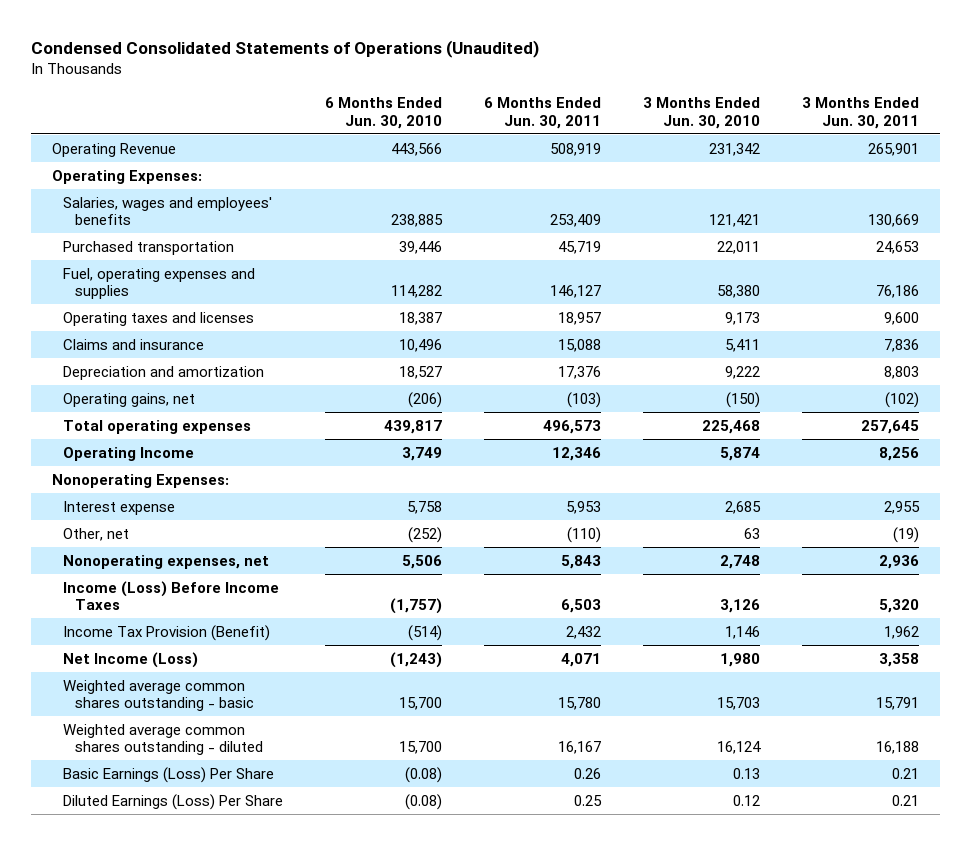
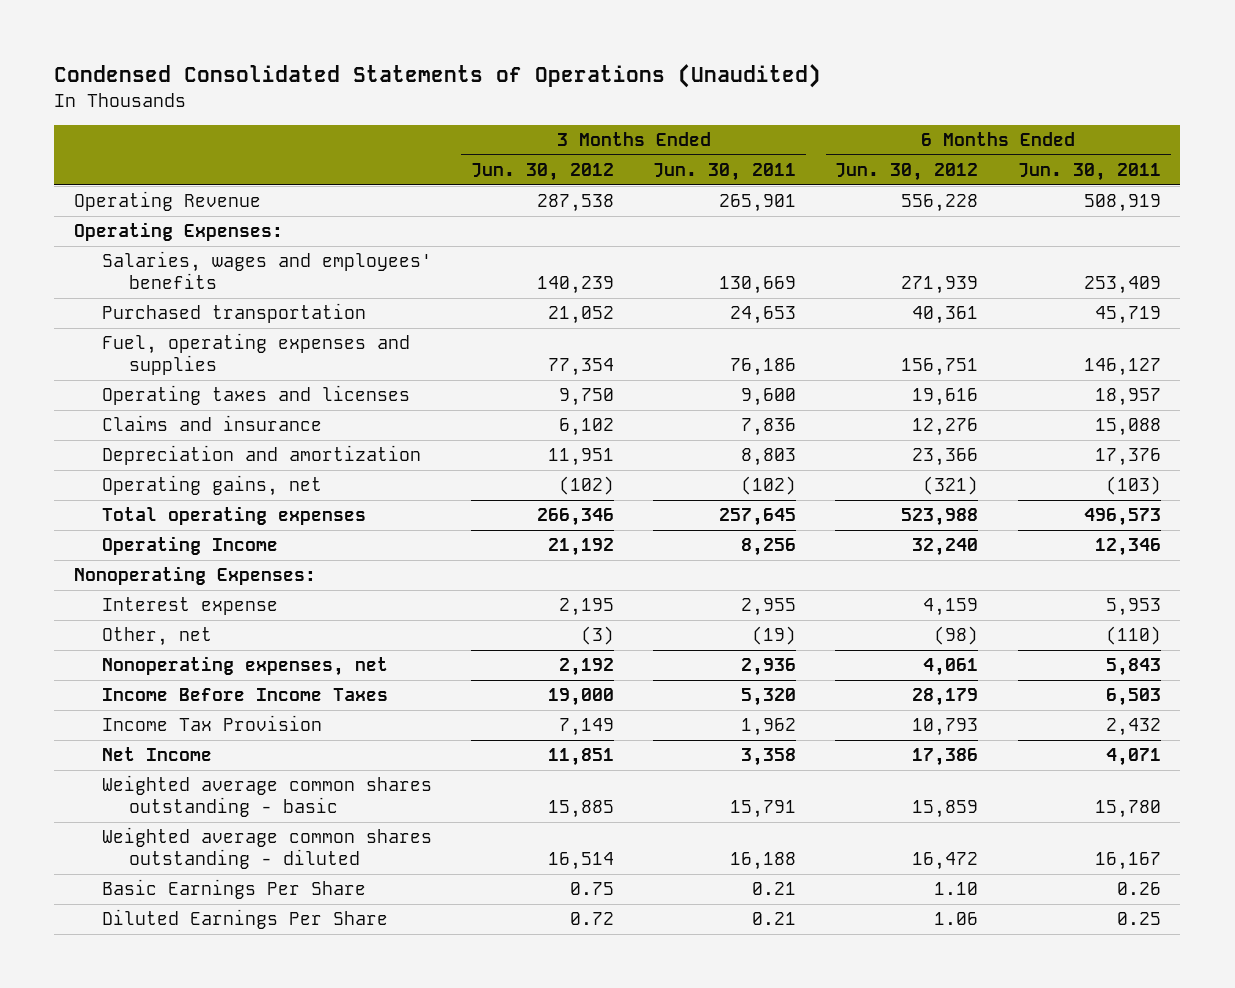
- | 6 Months Ended Jun. 30, 2010 | 6 Months Ended Jun. 30, 2011 | 3 Months Ended Jun. 30, 2010 | 3 Months Ended Jun. 30, 2011
+ | 3 Months Ended Jun. 30, 2012 | 3 Months Ended Jun. 30, 2011 | 6 Months Ended Jun. 30, 2012 | 6 Months Ended Jun. 30, 2011
- Income (Loss) Before Income Taxes | (1,757) | 6,503 | 3,126 | 5,320
- Income Tax Provision (Benefit) | (514) | 2,432 | 1,146 | 1,962
- Net Income (Loss) | (1,243) | 4,071 | 1,980 | 3,358
+ Income Before Income Taxes | 19,000 | 5,320 | 28,179 | 6,503
+ Income Tax Provision | 7,149 | 1,962 | 10,793 | 2,432
+ Net Income | 11,851 | 3,358 | 17,386 | 4,071
- Basic Earnings (Loss) Per Share | (0.08) | 0.26 | 0.13 | 0.21
- Diluted Earnings (Loss) Per Share | (0.08) | 0.25 | 0.12 | 0.21
+ Basic Earnings Per Share | 0.75 | 0.21 | 1.10 | 0.26
+ Diluted Earnings Per Share | 0.72 | 0.21 | 1.06 | 0.25

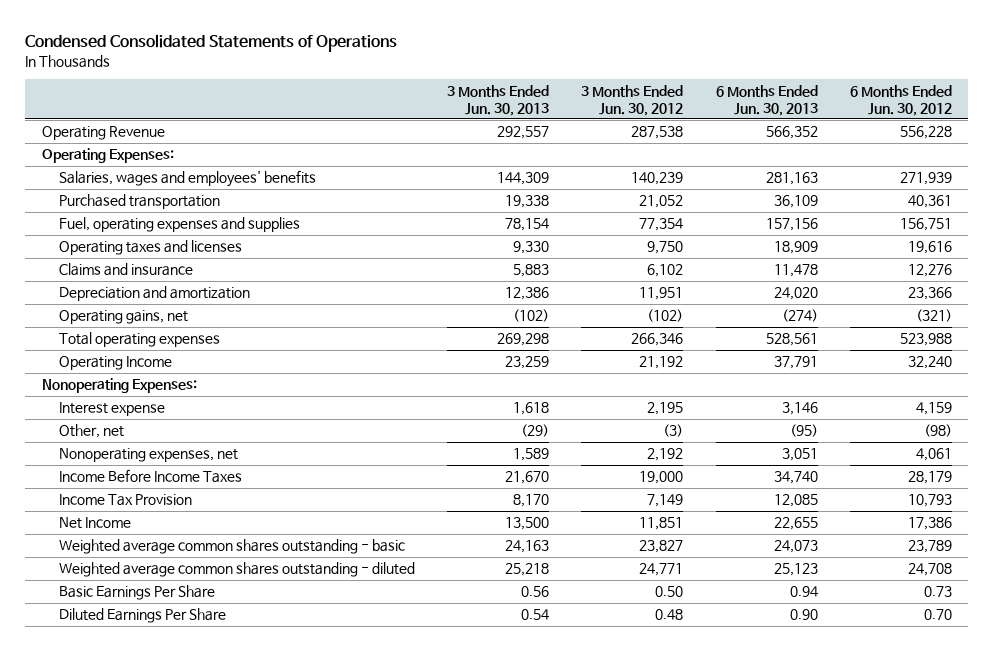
- Condensed Consolidated Statements of Operations (Unaudited)
+ Condensed Consolidated Statements of Operations
- | 3 Months Ended Jun. 30, 2012 | 3 Months Ended Jun. 30, 2011 | 6 Months Ended Jun. 30, 2012 | 6 Months Ended Jun. 30, 2011
+ | 3 Months Ended Jun. 30, 2013 | 3 Months Ended Jun. 30, 2012 | 6 Months Ended Jun. 30, 2013 | 6 Months Ended Jun. 30, 2012
- Weighted average common shares outstanding - basic | 15,885 | 15,791 | 15,859 | 15,780
- Weighted average common shares outstanding - diluted | 16,514 | 16,188 | 16,472 | 16,167
- Basic Earnings Per Share | 0.75 | 0.21 | 1.10 | 0.26
- Diluted Earnings Per Share | 0.72 | 0.21 | 1.06 | 0.25
+ Weighted average common shares outstanding - basic | 24,163 | 23,827 | 24,073 | 23,789
+ Weighted average common shares outstanding - diluted | 25,218 | 24,771 | 25,123 | 24,708
+ Basic Earnings Per Share | 0.56 | 0.50 | 0.94 | 0.73
+ Diluted Earnings Per Share | 0.54 | 0.48 | 0.90 | 0.70

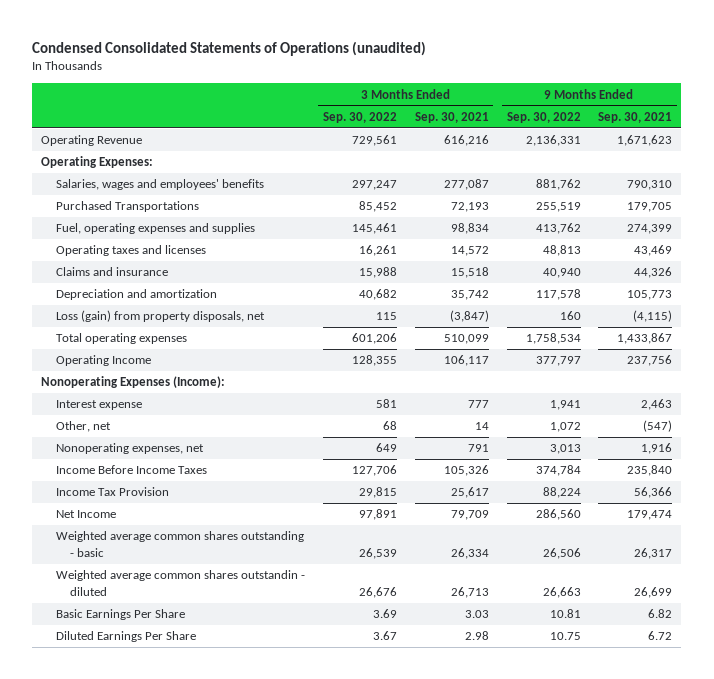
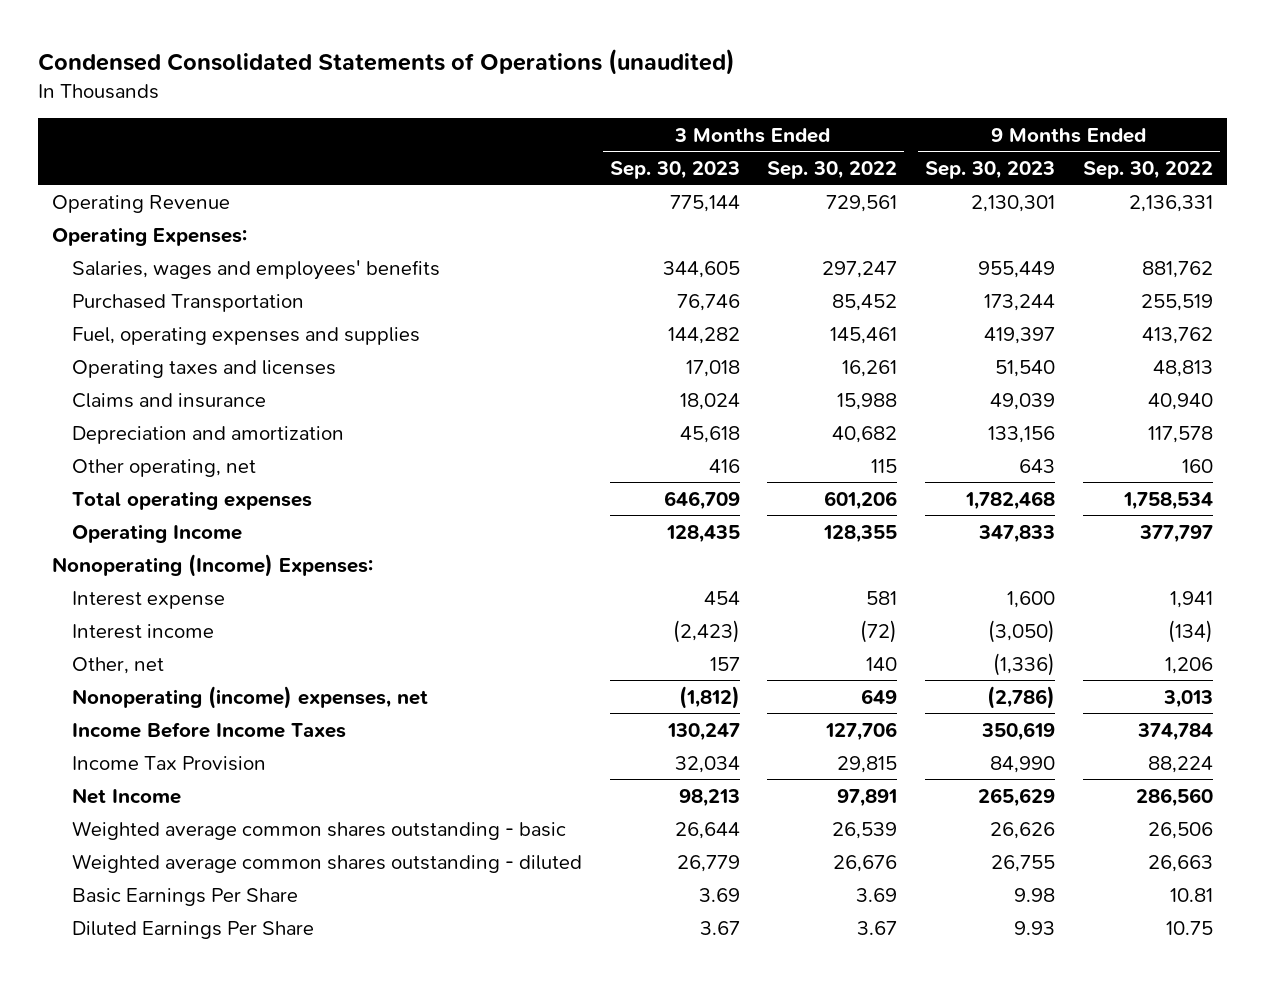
- | 3 Months Ended Sep. 30, 2022 | 3 Months Ended Sep. 30, 2021 | 9 Months Ended Sep. 30, 2022 | 9 Months Ended Sep. 30, 2021
+ | 3 Months Ended Sep. 30, 2023 | 3 Months Ended Sep. 30, 2022 | 9 Months Ended Sep. 30, 2023 | 9 Months Ended Sep. 30, 2022
- Purchased Transportations | 85,452 | 72,193 | 255,519 | 179,705
+ Purchased Transportation | 76,746 | 85,452 | 173,244 | 255,519
- Loss (gain) from property disposals, net | 115 | (3,847) | 160 | (4,115)
+ Other operating, net | 416 | 115 | 643 | 160
- Nonoperating Expenses (Income):
+ Nonoperating (Income) Expenses:
- Other, net | 68 | 14 | 1,072 | (547)
- Nonoperating expenses, net | 649 | 791 | 3,013 | 1,916
+ Interest income | (2,423) | (72) | (3,050) | (134)
+ Other, net | 157 | 140 | (1,336) | 1,206
+ Nonoperating (income) expenses, net | (1,812) | 649 | (2,786) | 3,013
- Weighted average common shares outstandin - diluted | 26,676 | 26,713 | 26,663 | 26,699
+ Weighted average common shares outstanding - diluted | 26,779 | 26,676 | 26,755 | 26,663

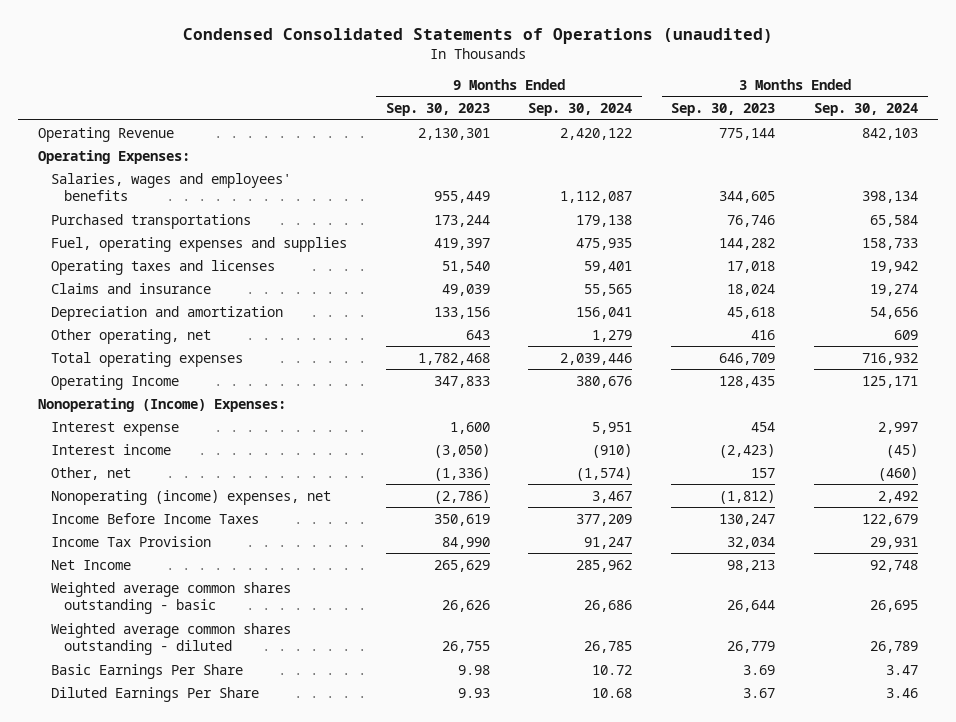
- | 3 Months Ended Sep. 30, 2023 | 3 Months Ended Sep. 30, 2022 | 9 Months Ended Sep. 30, 2023 | 9 Months Ended Sep. 30, 2022
+ | 9 Months Ended Sep. 30, 2023 | 9 Months Ended Sep. 30, 2024 | 3 Months Ended Sep. 30, 2023 | 3 Months Ended Sep. 30, 2024
- Purchased Transportation | 76,746 | 85,452 | 173,244 | 255,519
+ Purchased transportations | 173,244 | 179,138 | 76,746 | 65,584

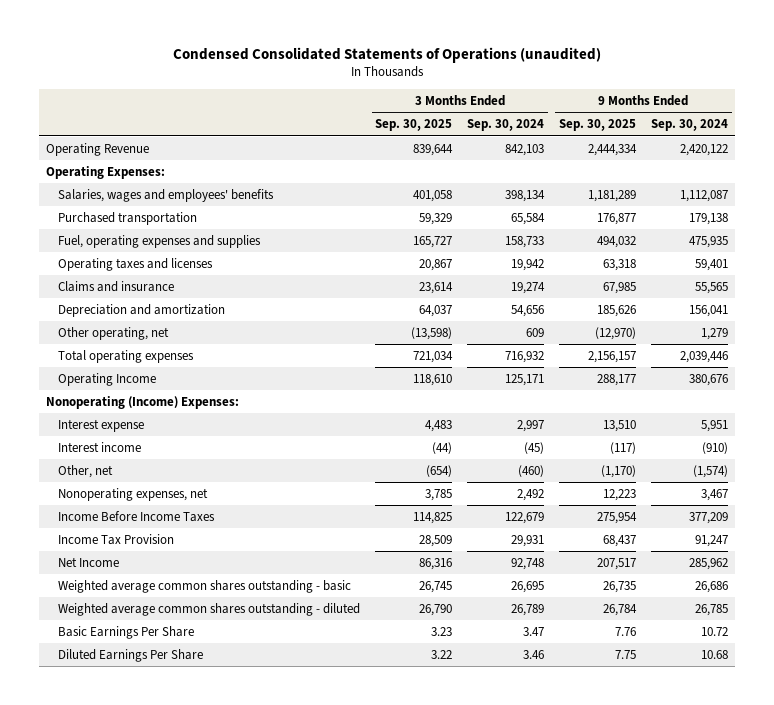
- | 9 Months Ended Sep. 30, 2023 | 9 Months Ended Sep. 30, 2024 | 3 Months Ended Sep. 30, 2023 | 3 Months Ended Sep. 30, 2024
+ | 3 Months Ended Sep. 30, 2025 | 3 Months Ended Sep. 30, 2024 | 9 Months Ended Sep. 30, 2025 | 9 Months Ended Sep. 30, 2024
- Purchased transportations | 173,244 | 179,138 | 76,746 | 65,584
+ Purchased transportation | 59,329 | 65,584 | 176,877 | 179,138
- Nonoperating (income) expenses, net | (2,786) | 3,467 | (1,812) | 2,492
+ Nonoperating expenses, net | 3,785 | 2,492 | 12,223 | 3,467

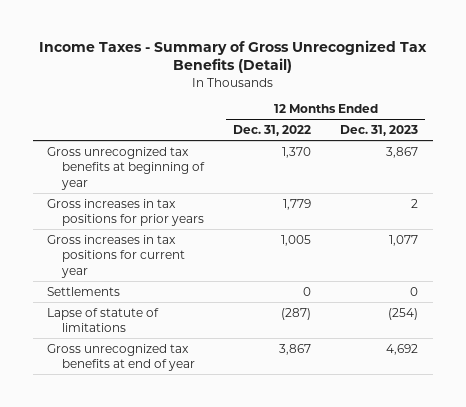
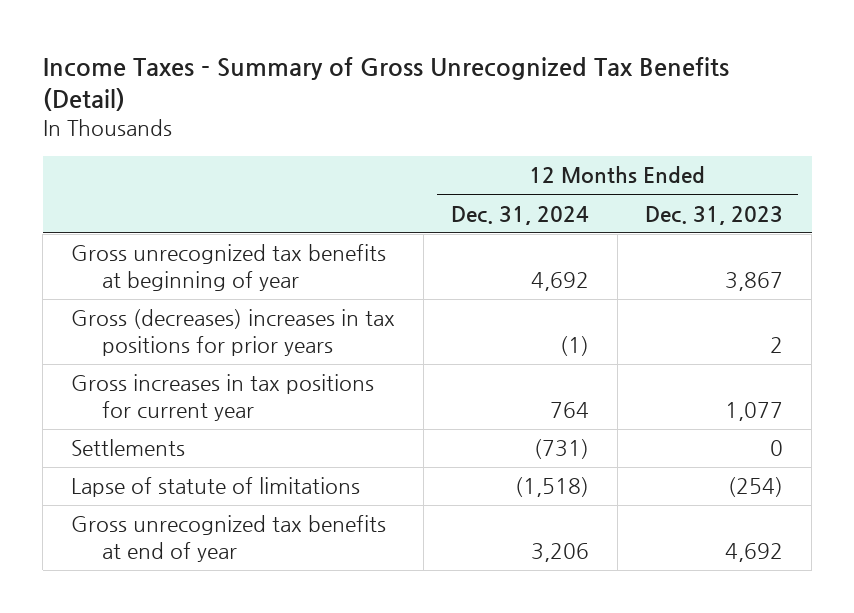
- | 12 Months Ended Dec. 31, 2022 | 12 Months Ended Dec. 31, 2023
+ | 12 Months Ended Dec. 31, 2024 | 12 Months Ended Dec. 31, 2023
- Gross increases in tax positions for prior years | 1,779 | 2
+ Gross (decreases) increases in tax positions for prior years | (1) | 2

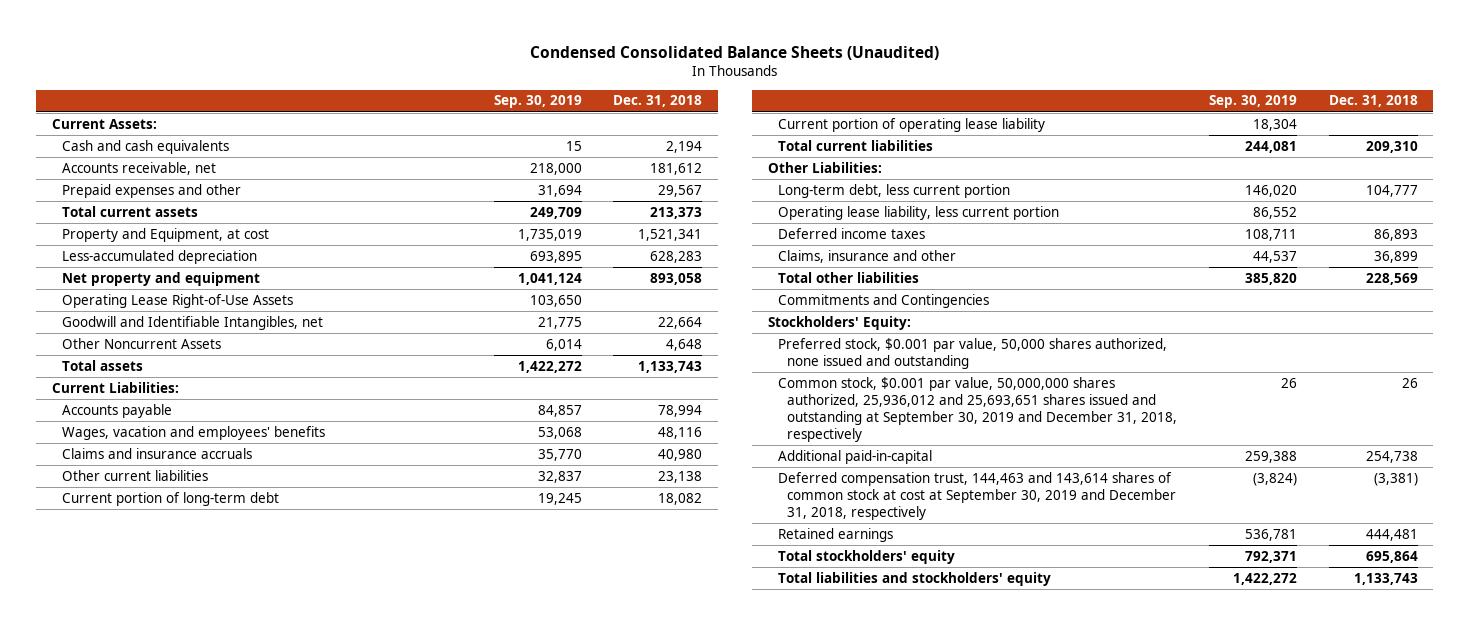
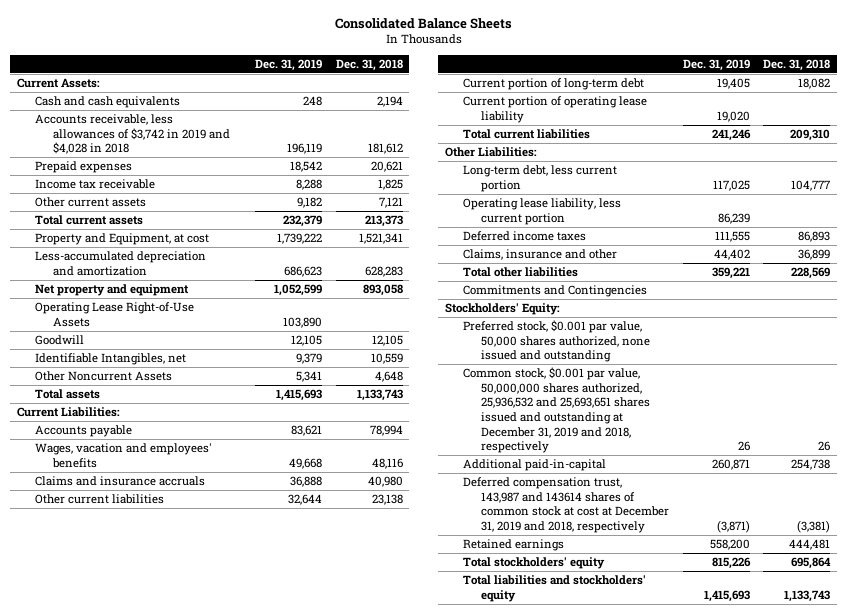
- Condensed Consolidated Balance Sheets (Unaudited)
+ Consolidated Balance Sheets
- | Sep. 30, 2019 | Dec. 31, 2018
+ | Dec. 31, 2019 | Dec. 31, 2018
- Accounts receivable, net | 218,000 | 181,612
- Prepaid expenses and other | 31,694 | 29,567
+ Accounts receivable, less allowances of $3,742 in 2019 and $4,028 in 2018 | 196,119 | 181,612
+ Prepaid expenses | 18,542 | 20,621
+ Income tax receivable | 8,288 | 1,825
+ Other current assets | 9,182 | 7,121
- Less-accumulated depreciation | 693,895 | 628,283
+ Less-accumulated depreciation and amortization | 686,623 | 628,283
- Goodwill and Identifiable Intangibles, net | 21,775 | 22,664
+ Goodwill | 12,105 | 12,105
+ Identifiable Intangibles, net | 9,379 | 10,559
- Common stock, $0.001 par value, 50,000,000 shares authorized, 25,936,012 and 25,693,651 shares issued and outstanding at September 30, 2019 and December 31, 2018, respectively | 26 | 26
+ Common stock, $0.001 par value, 50,000,000 shares authorized, 25,936,532 and 25,693,651 shares issued and outstanding at December 31, 2019 and 2018, respectively | 26 | 26
- Deferred compensation trust, 144,463 and 143,614 shares of common stock at cost at September 30, 2019 and December 31, 2018, respectively | (3,824) | (3,381)
+ Deferred compensation trust, 143,987 and 143614 shares of common stock at cost at December 31, 2019 and 2018, respectively | (3,871) | (3,381)

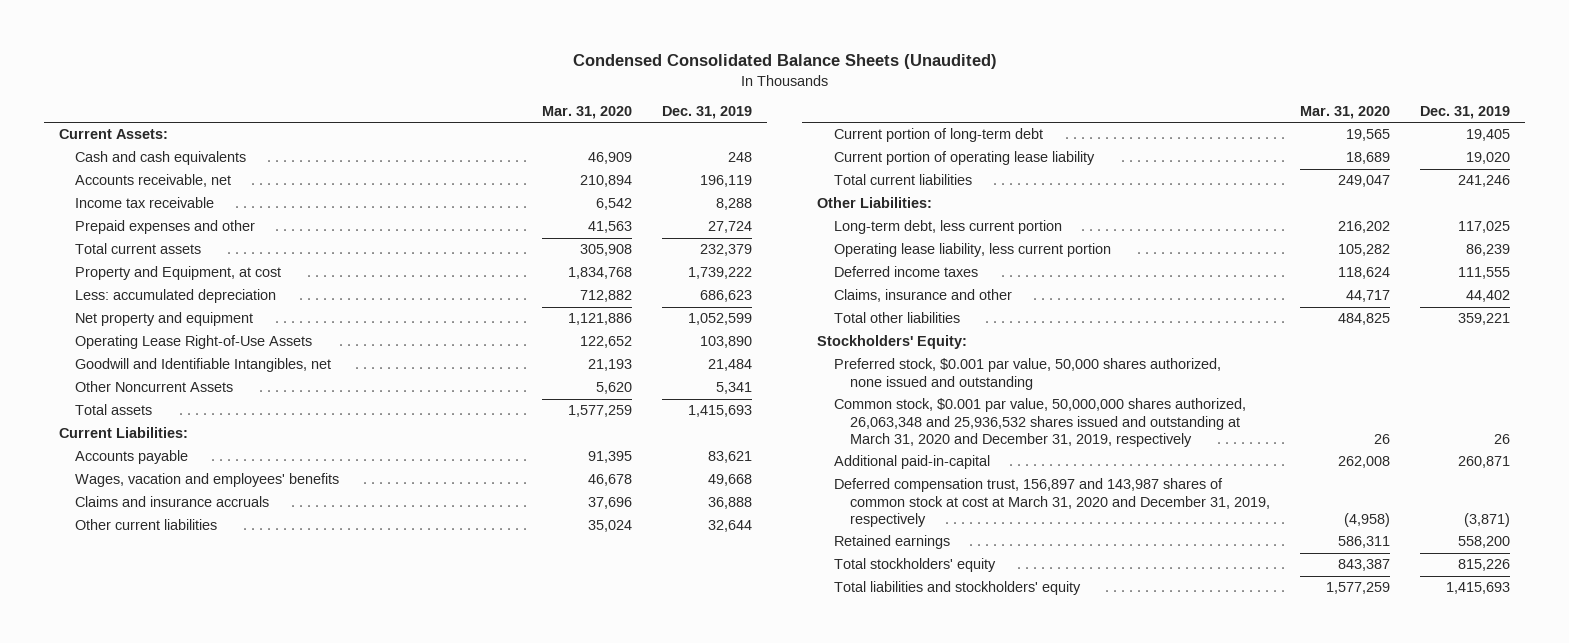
- Consolidated Balance Sheets
+ Condensed Consolidated Balance Sheets (Unaudited)
- | Dec. 31, 2019 | Dec. 31, 2018
+ | Mar. 31, 2020 | Dec. 31, 2019
- Accounts receivable, less allowances of $3,742 in 2019 and $4,028 in 2018 | 196,119 | 181,612
- Prepaid expenses | 18,542 | 20,621
+ Accounts receivable, net | 210,894 | 196,119
- Other current assets | 9,182 | 7,121
+ Prepaid expenses and other | 41,563 | 27,724
- Less-accumulated depreciation and amortization | 686,623 | 628,283
+ Less: accumulated depreciation | 712,882 | 686,623
- Goodwill | 12,105 | 12,105
- Identifiable Intangibles, net | 9,379 | 10,559
+ Goodwill and Identifiable Intangibles, net | 21,193 | 21,484
- Commitments and Contingencies
- Common stock, $0.001 par value, 50,000,000 shares authorized, 25,936,532 and 25,693,651 shares issued and outstanding at December 31, 2019 and 2018, respectively | 26 | 26
+ Common stock, $0.001 par value, 50,000,000 shares authorized, 26,063,348 and 25,936,532 shares issued and outstanding at March 31, 2020 and December 31, 2019, respectively | 26 | 26
- Deferred compensation trust, 143,987 and 143614 shares of common stock at cost at December 31, 2019 and 2018, respectively | (3,871) | (3,381)
+ Deferred compensation trust, 156,897 and 143,987 shares of common stock at cost at March 31, 2020 and December 31, 2019, respectively | (4,958) | (3,871)

